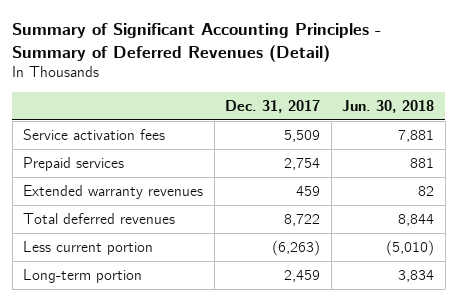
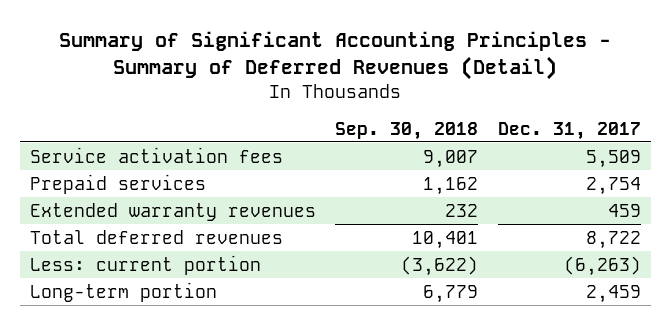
- | Dec. 31, 2017 | Jun. 30, 2018
+ | Sep. 30, 2018 | Dec. 31, 2017
- Less current portion | (6,263) | (5,010)
+ Less: current portion | (3,622) | (6,263)

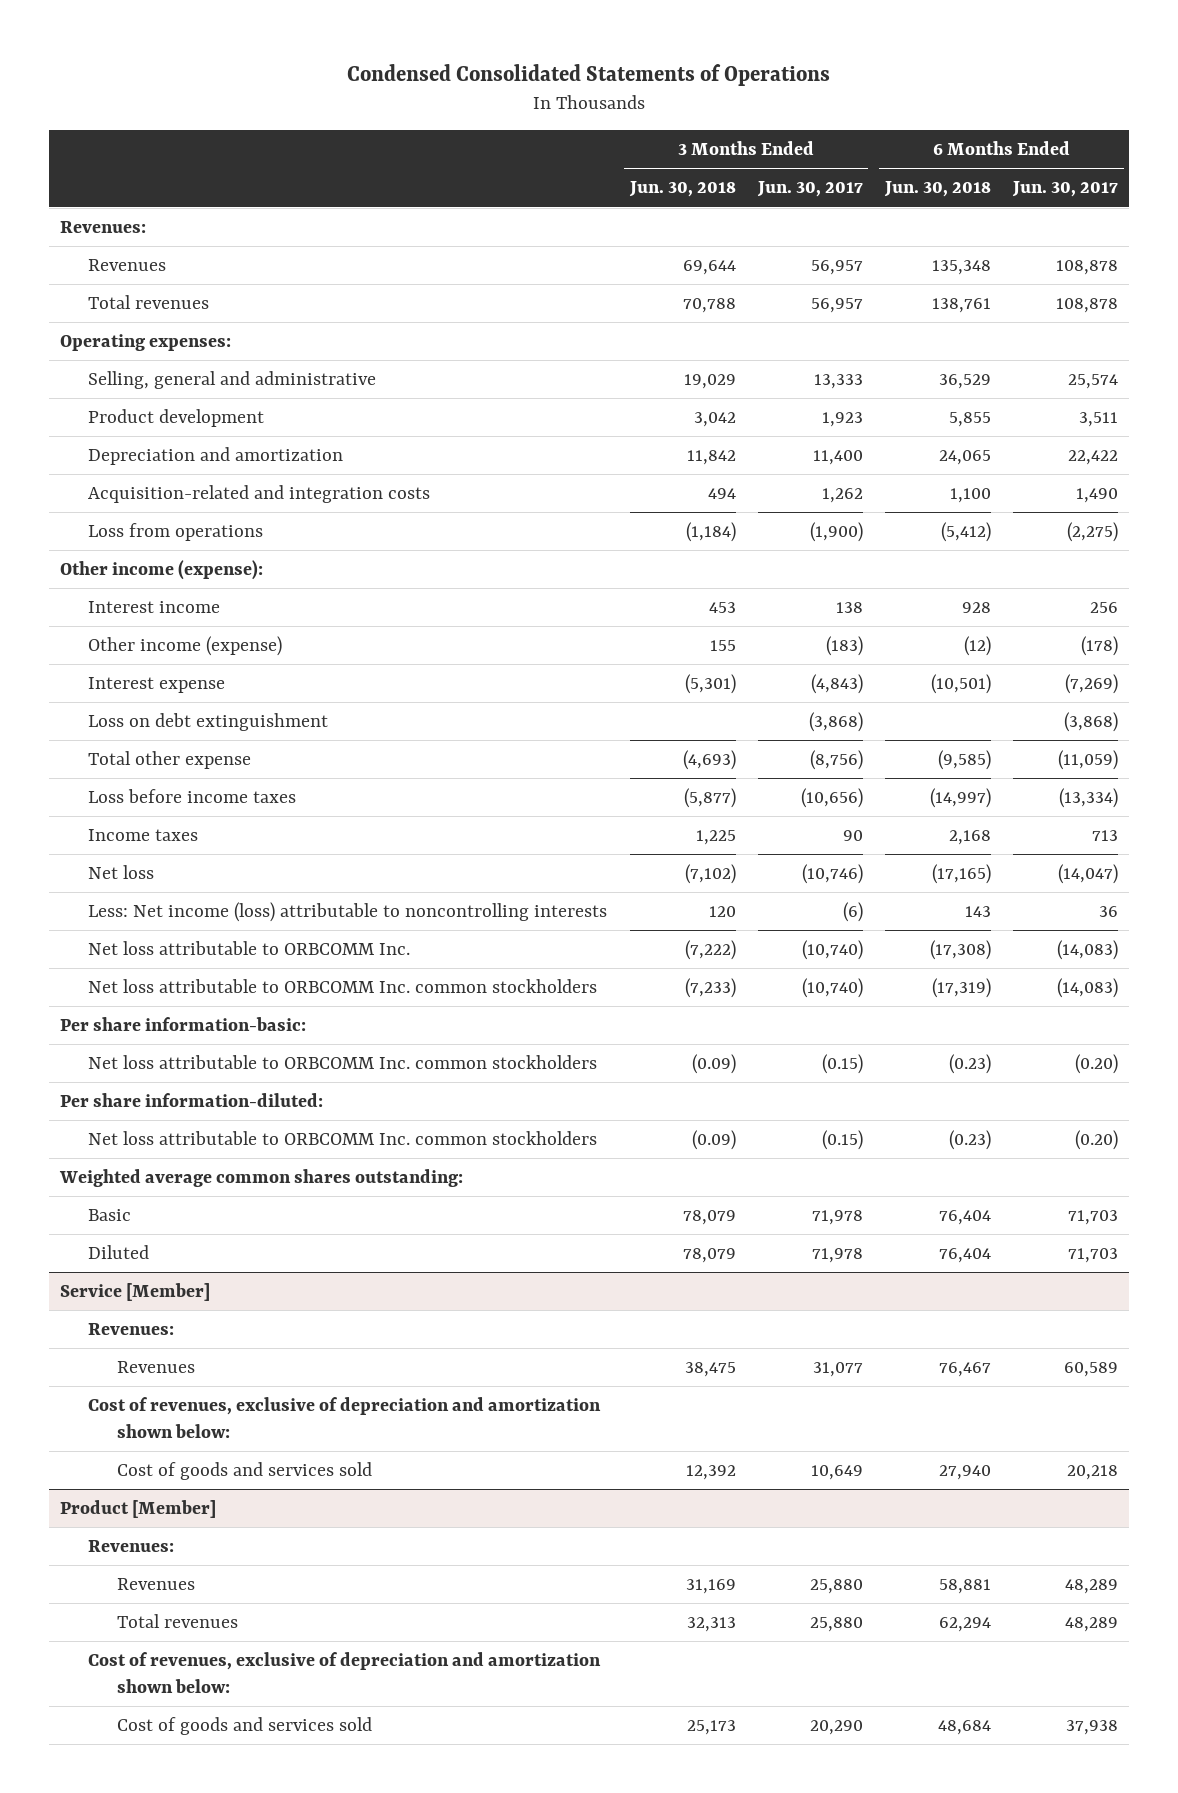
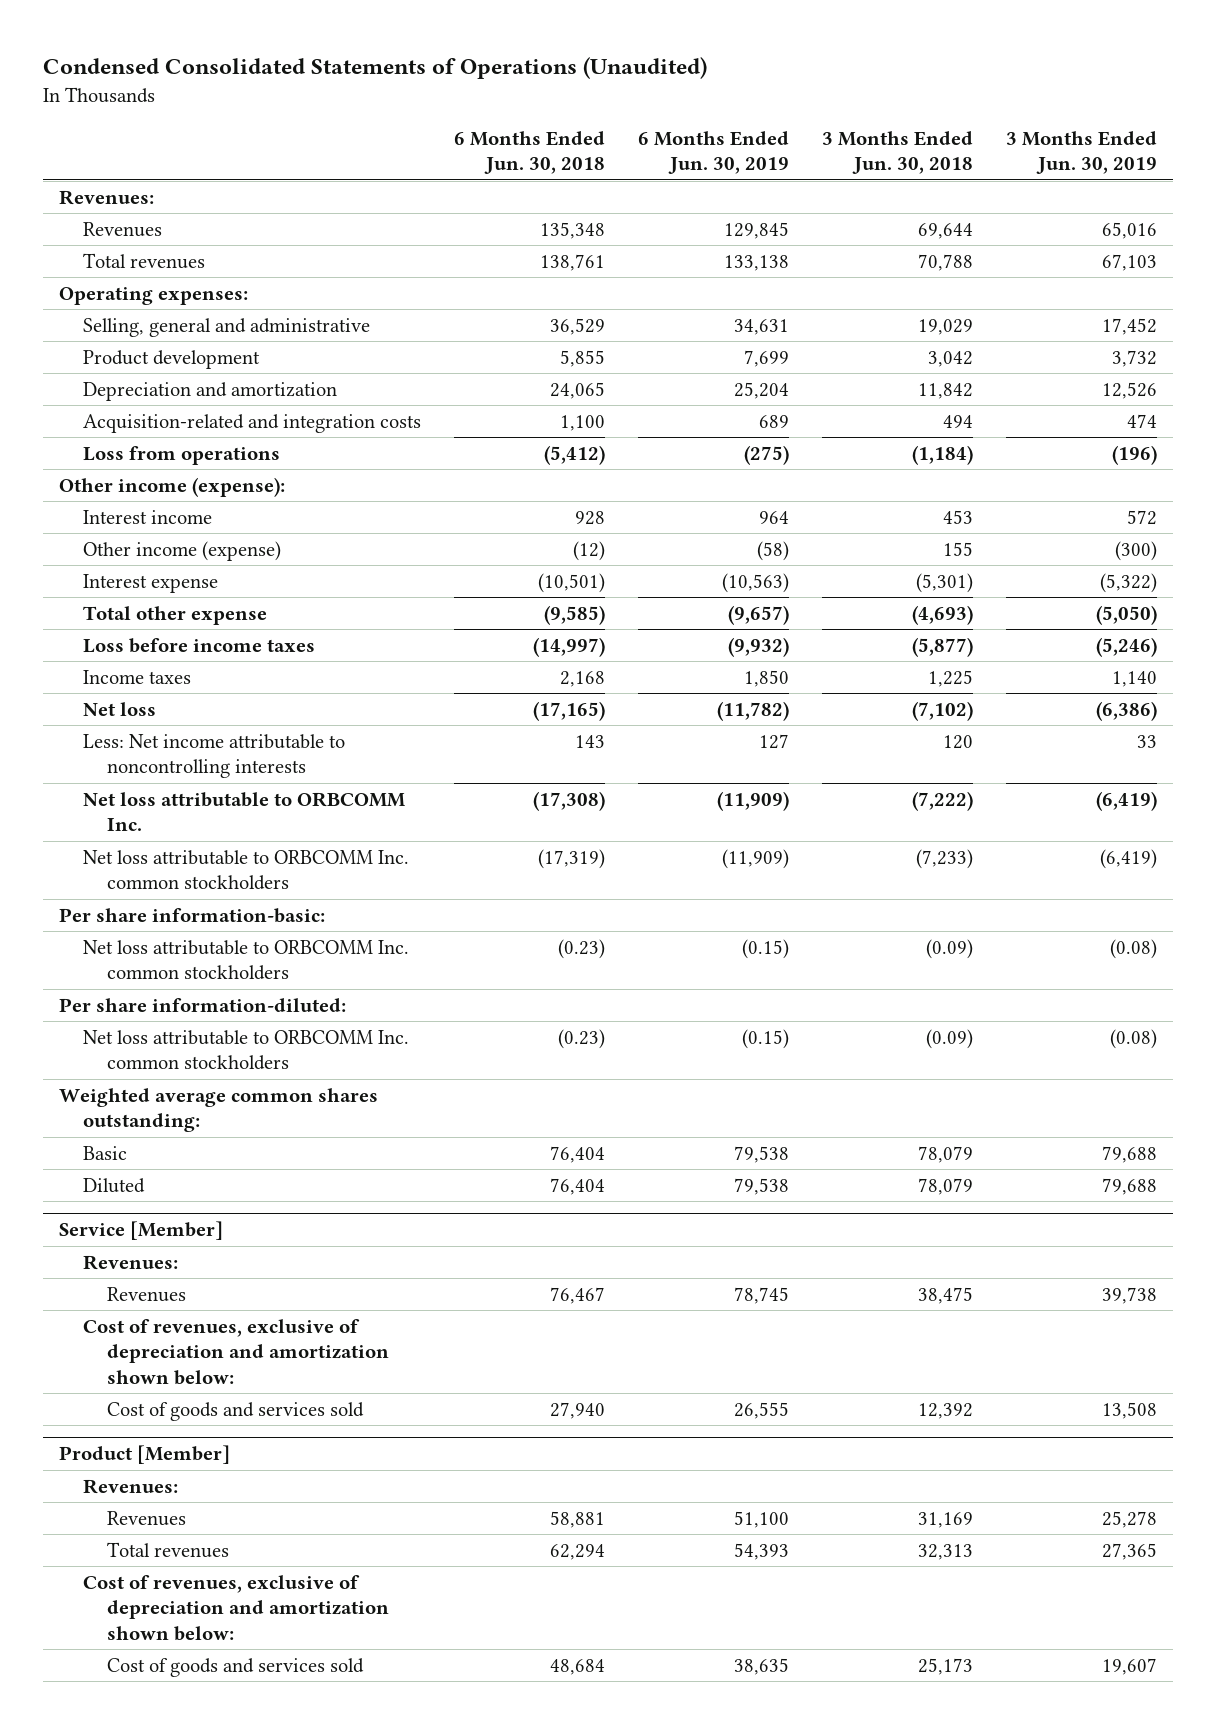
- Condensed Consolidated Statements of Operations
+ Condensed Consolidated Statements of Operations (Unaudited)
- | 3 Months Ended Jun. 30, 2018 | 3 Months Ended Jun. 30, 2017 | 6 Months Ended Jun. 30, 2018 | 6 Months Ended Jun. 30, 2017
+ | 6 Months Ended Jun. 30, 2018 | 6 Months Ended Jun. 30, 2019 | 3 Months Ended Jun. 30, 2018 | 3 Months Ended Jun. 30, 2019
- Loss on debt extinguishment | | (3,868) | | (3,868)
- Less: Net income (loss) attributable to noncontrolling interests | 120 | (6) | 143 | 36
+ Less: Net income attributable to noncontrolling interests | 143 | 127 | 120 | 33

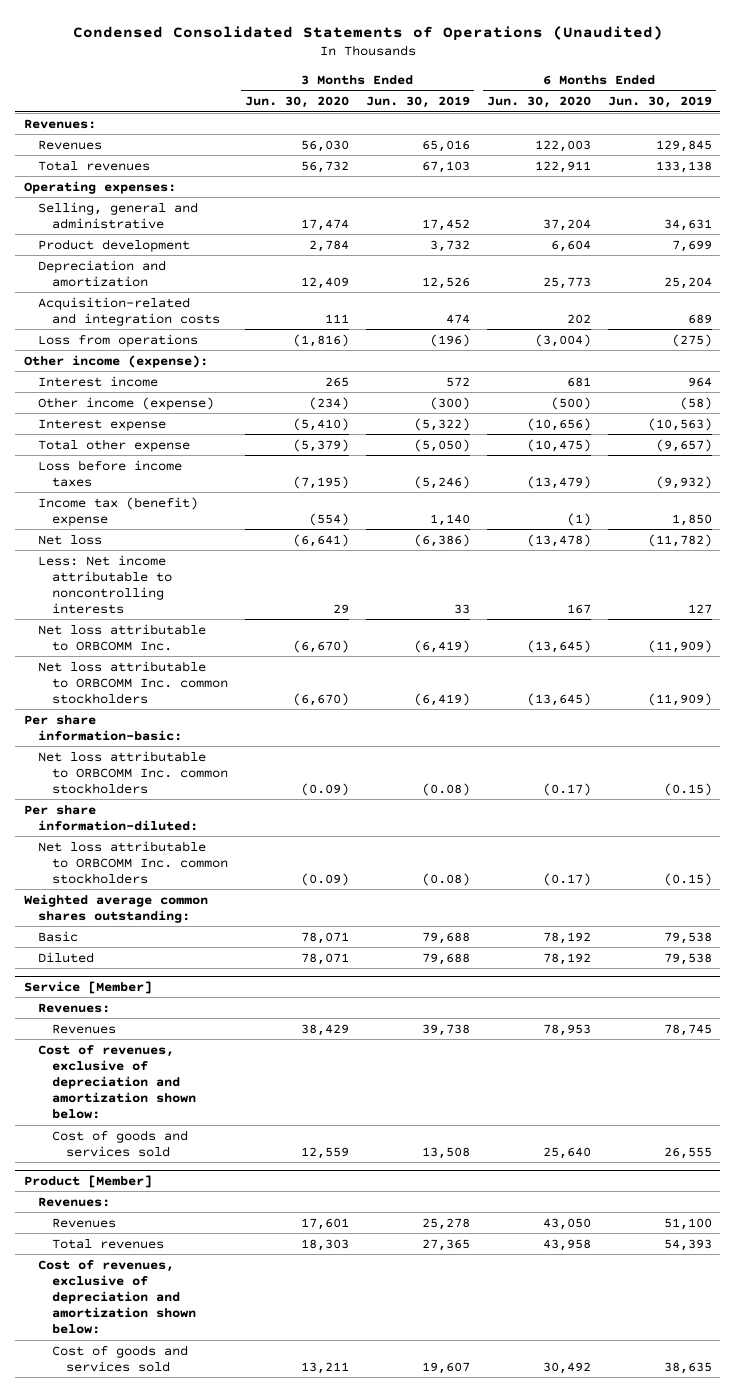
- | 6 Months Ended Jun. 30, 2018 | 6 Months Ended Jun. 30, 2019 | 3 Months Ended Jun. 30, 2018 | 3 Months Ended Jun. 30, 2019
+ | 3 Months Ended Jun. 30, 2020 | 3 Months Ended Jun. 30, 2019 | 6 Months Ended Jun. 30, 2020 | 6 Months Ended Jun. 30, 2019
- Income taxes | 2,168 | 1,850 | 1,225 | 1,140
+ Income tax (benefit) expense | (554) | 1,140 | (1) | 1,850

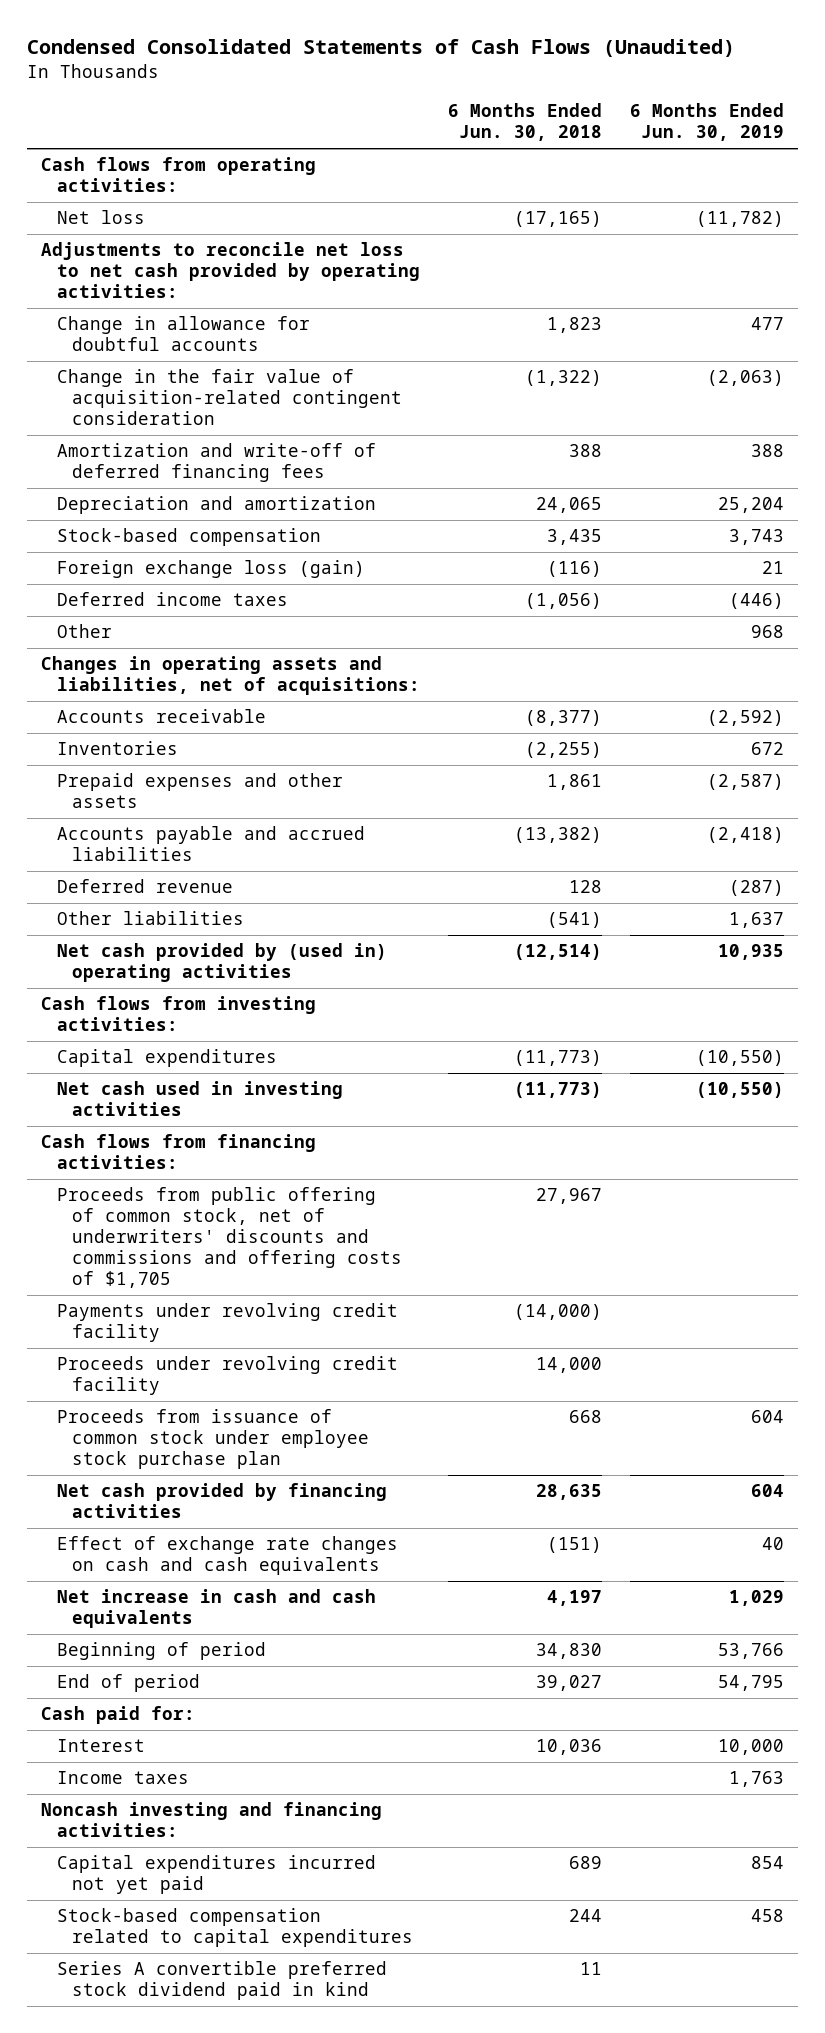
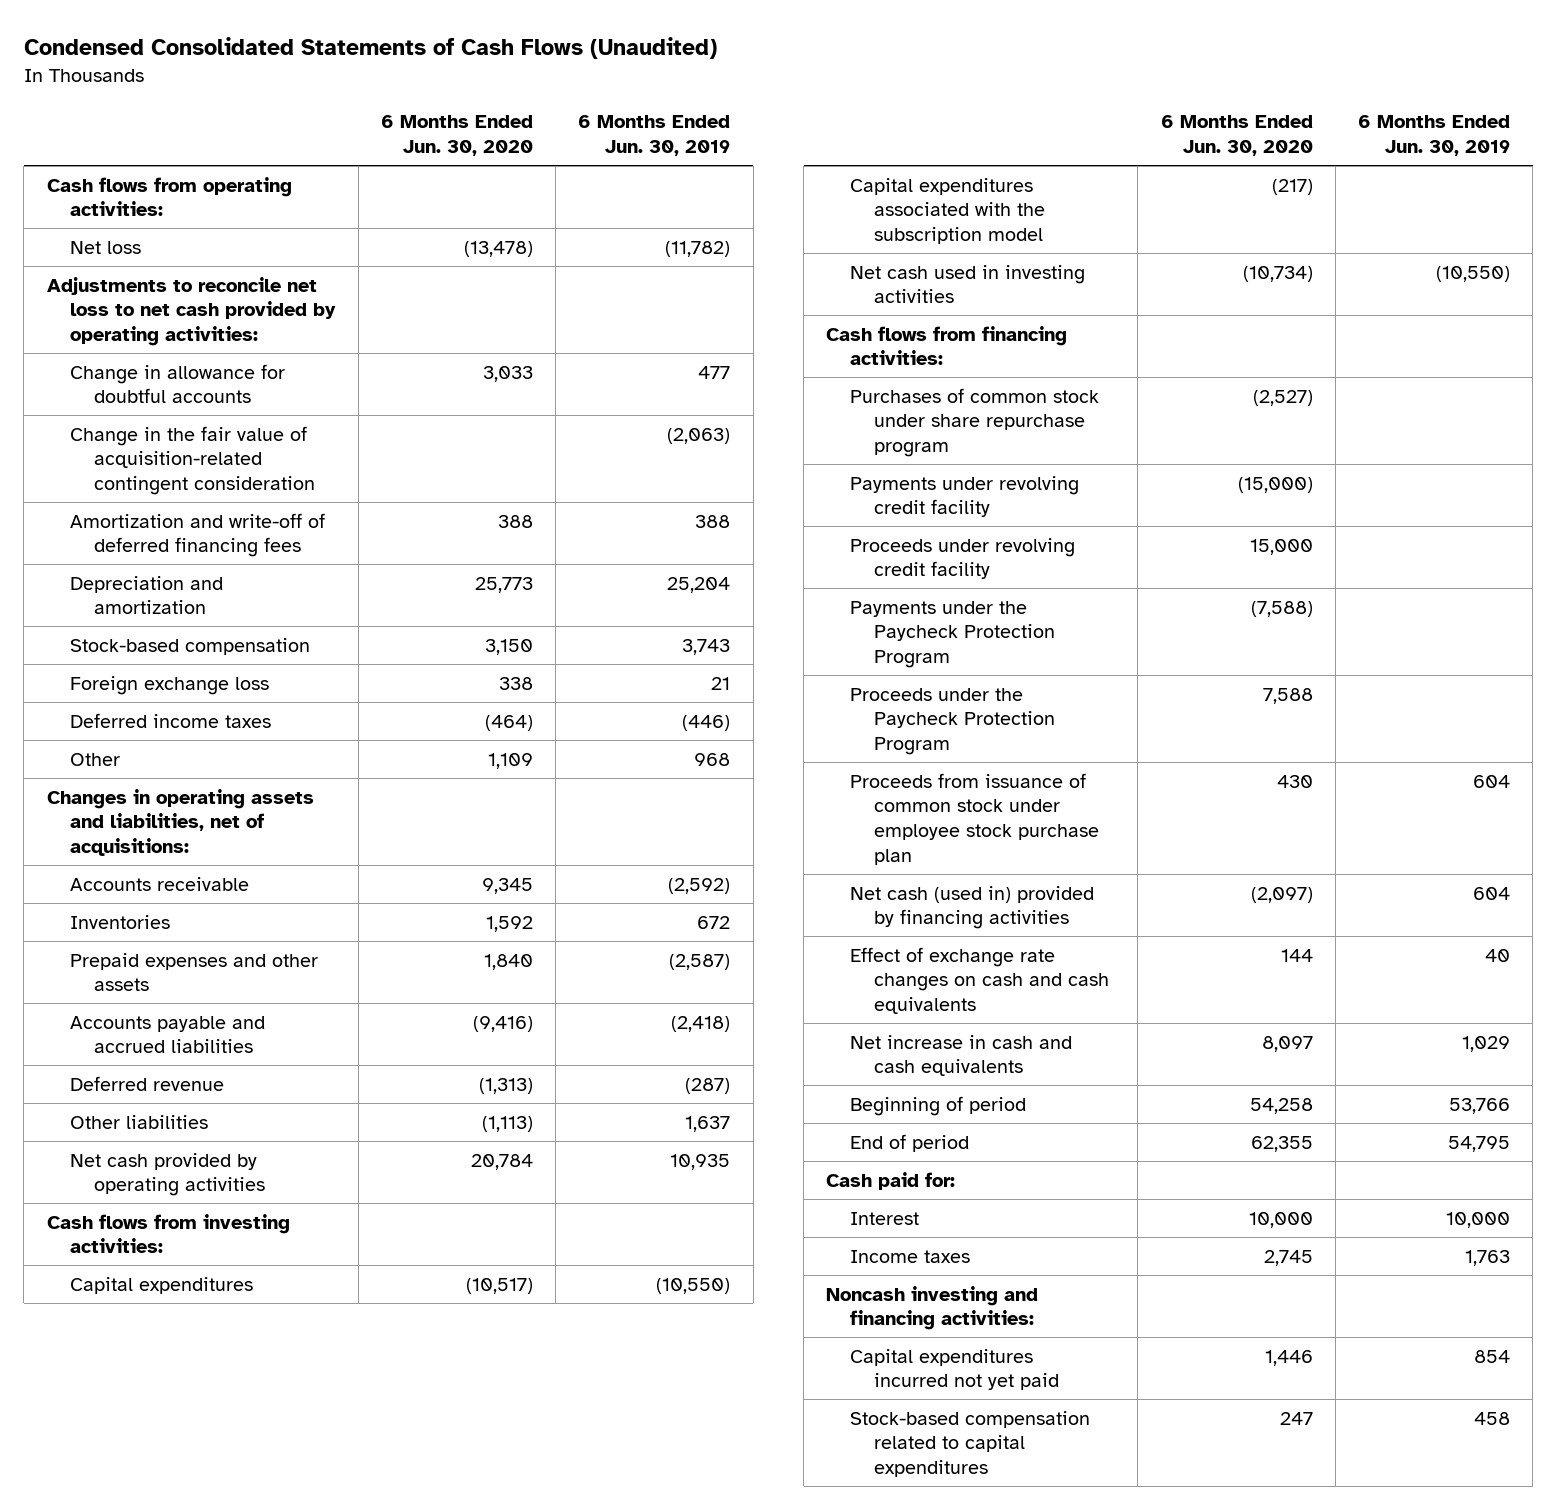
- | 6 Months Ended Jun. 30, 2018 | 6 Months Ended Jun. 30, 2019
+ | 6 Months Ended Jun. 30, 2020 | 6 Months Ended Jun. 30, 2019
- Foreign exchange loss (gain) | (116) | 21
+ Foreign exchange loss | 338 | 21
- Net cash provided by (used in) operating activities | (12,514) | 10,935
+ Net cash provided by operating activities | 20,784 | 10,935
+ Capital expenditures associated with the subscription model | (217) |
- Proceeds from public offering of common stock, net of underwriters' discounts and commissions and offering costs of $1,705 | 27,967 |
+ Purchases of common stock under share repurchase program | (2,527) |
+ Payments under the Paycheck Protection Program | (7,588) |
+ Proceeds under the Paycheck Protection Program | 7,588 |
- Net cash provided by financing activities | 28,635 | 604
+ Net cash (used in) provided by financing activities | (2,097) | 604
- Series A convertible preferred stock dividend paid in kind | 11 |

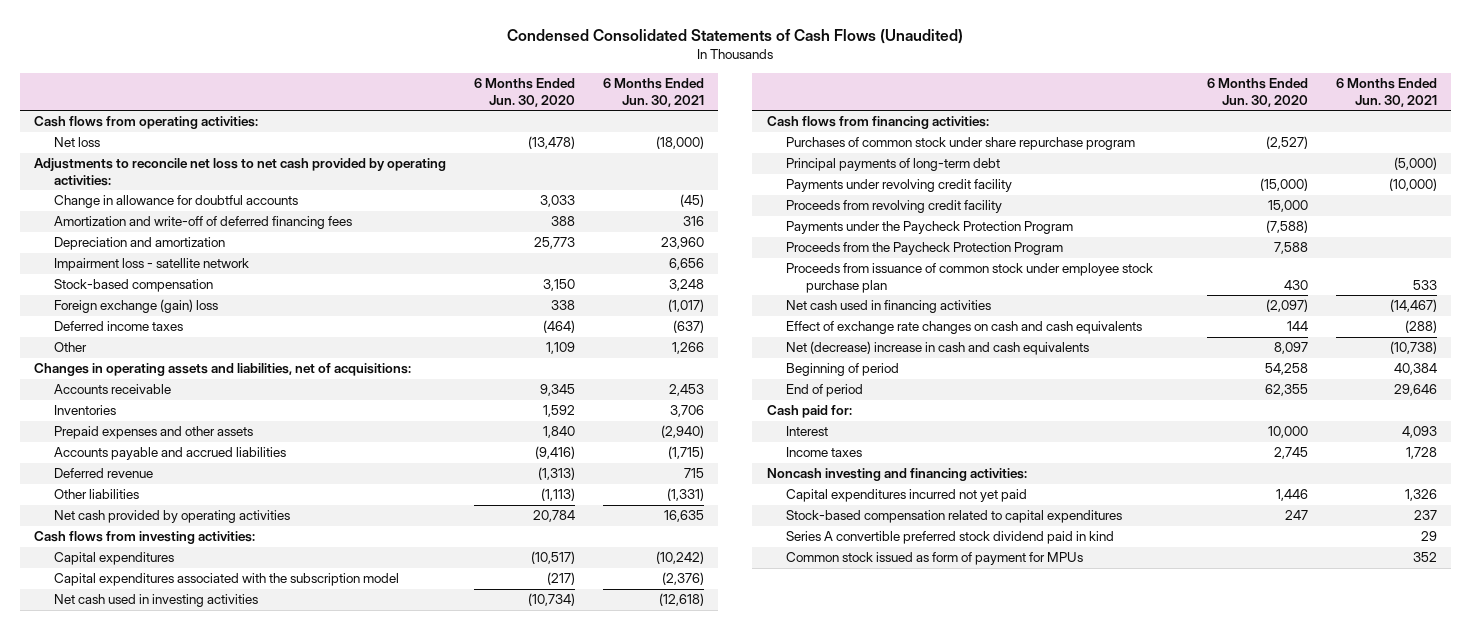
- | 6 Months Ended Jun. 30, 2020 | 6 Months Ended Jun. 30, 2019
+ | 6 Months Ended Jun. 30, 2020 | 6 Months Ended Jun. 30, 2021
- Change in the fair value of acquisition-related contingent consideration | | (2,063)
+ Impairment loss - satellite network | | 6,656
- Foreign exchange loss | 338 | 21
+ Foreign exchange (gain) loss | 338 | (1,017)
+ Principal payments of long-term debt | | (5,000)
- Proceeds under revolving credit facility | 15,000 |
+ Proceeds from revolving credit facility | 15,000 |
- Proceeds under the Paycheck Protection Program | 7,588 |
+ Proceeds from the Paycheck Protection Program | 7,588 |
- Net cash (used in) provided by financing activities | (2,097) | 604
+ Net cash used in financing activities | (2,097) | (14,467)
- Net increase in cash and cash equivalents | 8,097 | 1,029
+ Net (decrease) increase in cash and cash equivalents | 8,097 | (10,738)
+ Series A convertible preferred stock dividend paid in kind | | 29
+ Common stock issued as form of payment for MPUs | | 352

